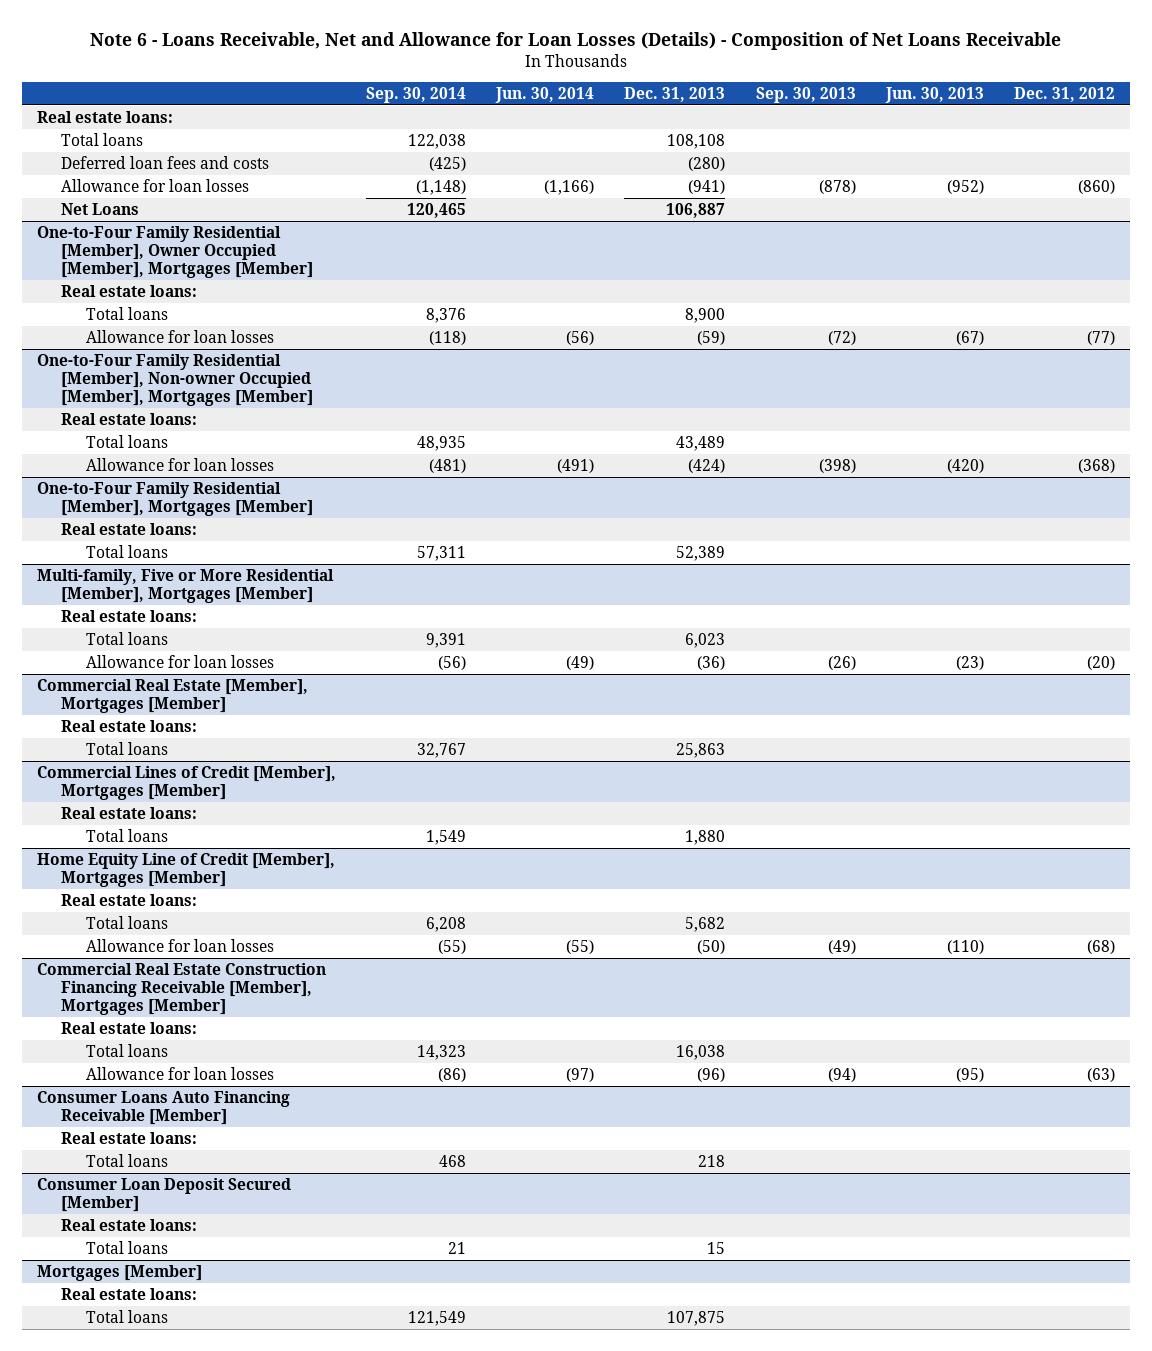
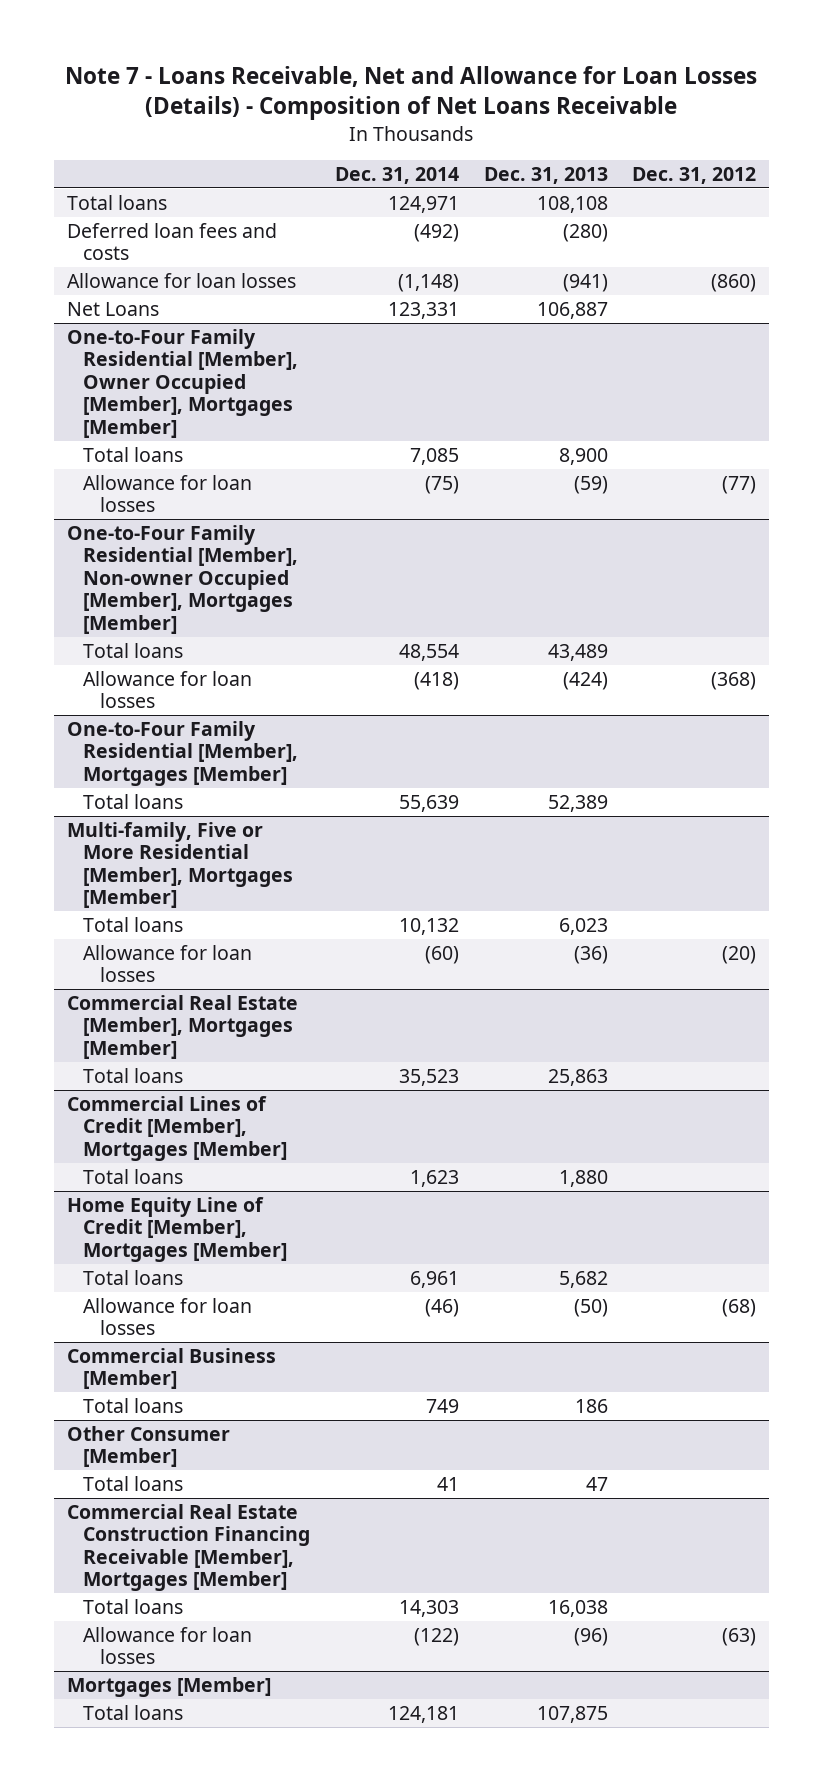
- Note 6 - Loans Receivable, Net and Allowance for Loan Losses (Details) - Composition of Net Loans Receivable
+ Note 7 - Loans Receivable, Net and Allowance for Loan Losses (Details) - Composition of Net Loans Receivable
- | Sep. 30, 2014 | Jun. 30, 2014 | Dec. 31, 2013 | Sep. 30, 2013 | Jun. 30, 2013 | Dec. 31, 2012
+ | Dec. 31, 2014 | Dec. 31, 2013 | Dec. 31, 2012
- Real estate loans:
@ One-to-Four Family Residential [Member], Owner Occupied [Member], Mortgages [Member]
- Real estate loans:
@ One-to-Four Family Residential [Member], Non-owner Occupied [Member], Mortgages [Member]
- Real estate loans:
@ One-to-Four Family Residential [Member], Mortgages [Member]
- Real estate loans:
@ Multi-family, Five or More Residential [Member], Mortgages [Member]
- Real estate loans:
@ Commercial Real Estate [Member], Mortgages [Member]
- Real estate loans:
@ Commercial Lines of Credit [Member], Mortgages [Member]
- Real estate loans:
@ Home Equity Line of Credit [Member], Mortgages [Member]
- Real estate loans:
+ Commercial Business [Member]
+ Total loans | 749 | 186 |
+ Other Consumer [Member]
+ Total loans | 41 | 47 |
@ Commercial Real Estate Construction Financing Receivable [Member], Mortgages [Member]
- Real estate loans:
- Consumer Loans Auto Financing Receivable [Member]
- Real estate loans:
- Total loans | 468 | | 218 | | |
- Consumer Loan Deposit Secured [Member]
- Real estate loans:
- Total loans | 21 | | 15 | | |
@ Mortgages [Member]
- Real estate loans:

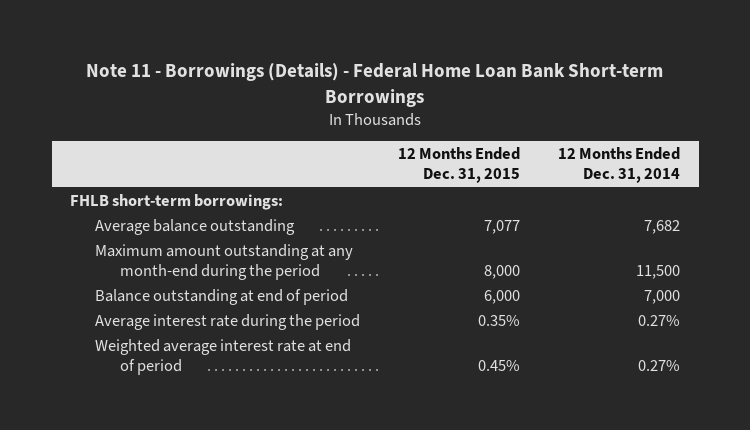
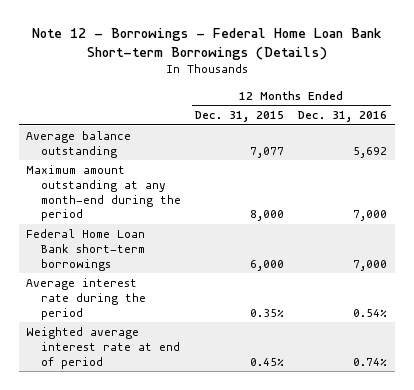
- Note 11 - Borrowings (Details) - Federal Home Loan Bank Short-term Borrowings
+ Note 12 - Borrowings - Federal Home Loan Bank Short-term Borrowings (Details)
- | 12 Months Ended Dec. 31, 2015 | 12 Months Ended Dec. 31, 2014
+ | 12 Months Ended Dec. 31, 2015 | 12 Months Ended Dec. 31, 2016
- FHLB short-term borrowings:
- Balance outstanding at end of period | 6,000 | 7,000
+ Federal Home Loan Bank short-term borrowings | 6,000 | 7,000

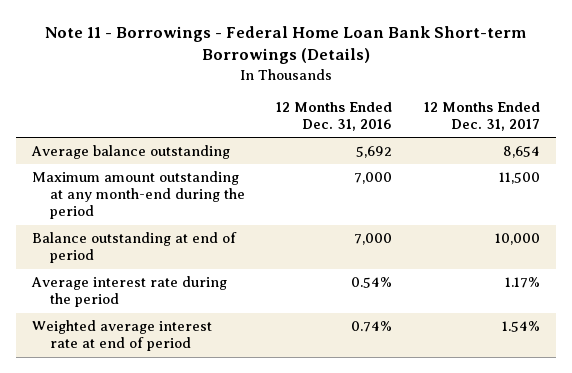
- Note 12 - Borrowings - Federal Home Loan Bank Short-term Borrowings (Details)
+ Note 11 - Borrowings - Federal Home Loan Bank Short-term Borrowings (Details)
- | 12 Months Ended Dec. 31, 2015 | 12 Months Ended Dec. 31, 2016
+ | 12 Months Ended Dec. 31, 2016 | 12 Months Ended Dec. 31, 2017
- Federal Home Loan Bank short-term borrowings | 6,000 | 7,000
+ Balance outstanding at end of period | 7,000 | 10,000

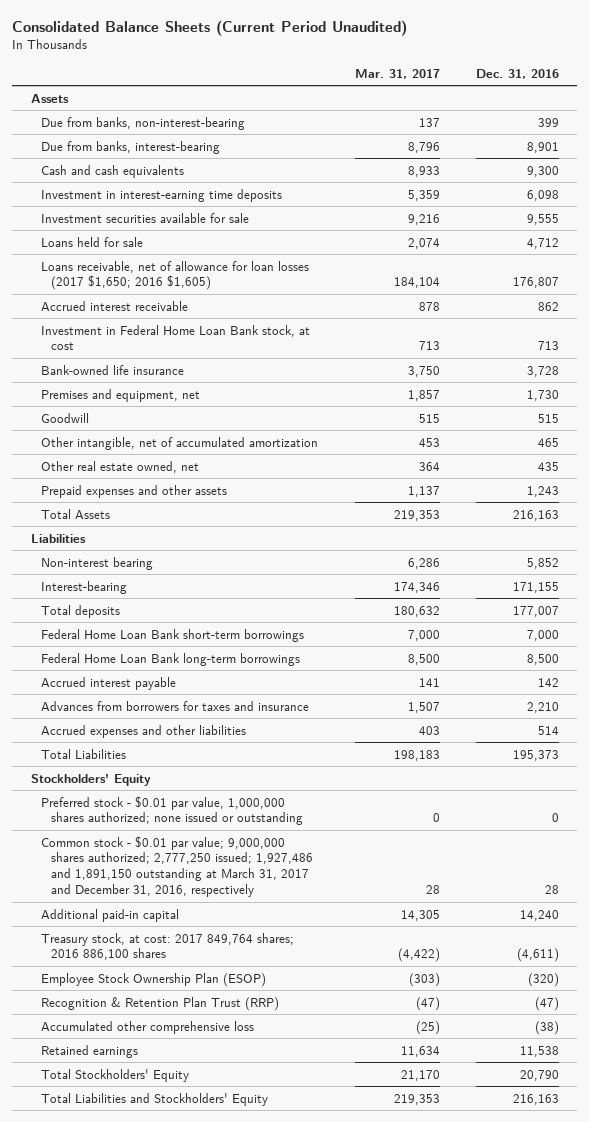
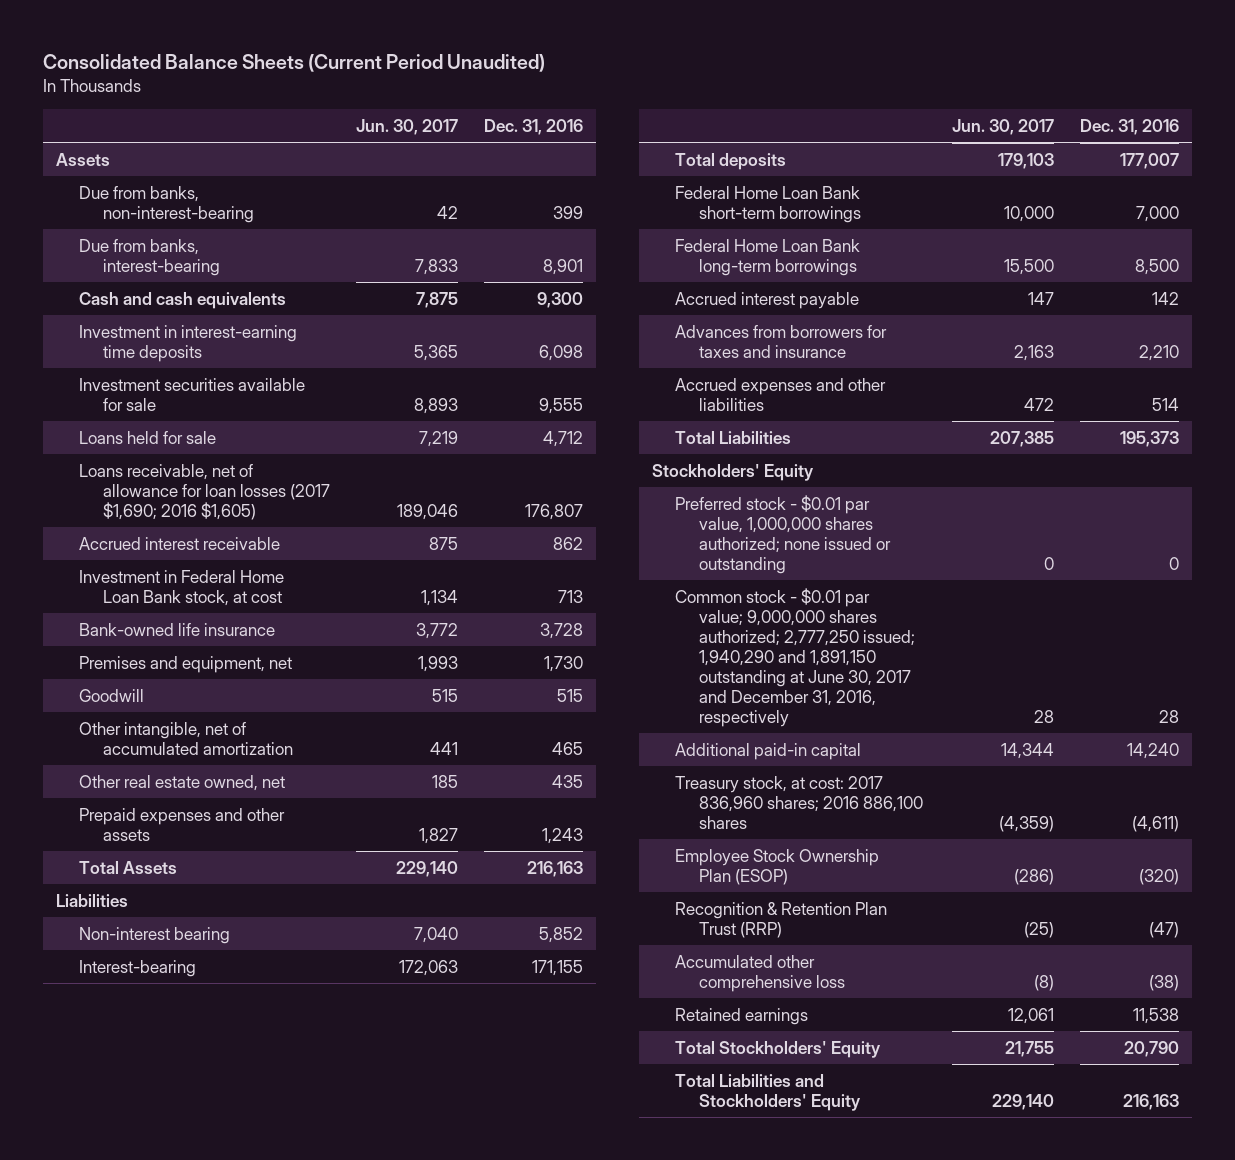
- | Mar. 31, 2017 | Dec. 31, 2016
+ | Jun. 30, 2017 | Dec. 31, 2016
- Loans receivable, net of allowance for loan losses (2017 $1,650; 2016 $1,605) | 184,104 | 176,807
+ Loans receivable, net of allowance for loan losses (2017 $1,690; 2016 $1,605) | 189,046 | 176,807
- Common stock - $0.01 par value; 9,000,000 shares authorized; 2,777,250 issued; 1,927,486 and 1,891,150 outstanding at March 31, 2017 and December 31, 2016, respectively | 28 | 28
+ Common stock - $0.01 par value; 9,000,000 shares authorized; 2,777,250 issued; 1,940,290 and 1,891,150 outstanding at June 30, 2017 and December 31, 2016, respectively | 28 | 28
- Treasury stock, at cost: 2017 849,764 shares; 2016 886,100 shares | (4,422) | (4,611)
+ Treasury stock, at cost: 2017 836,960 shares; 2016 886,100 shares | (4,359) | (4,611)

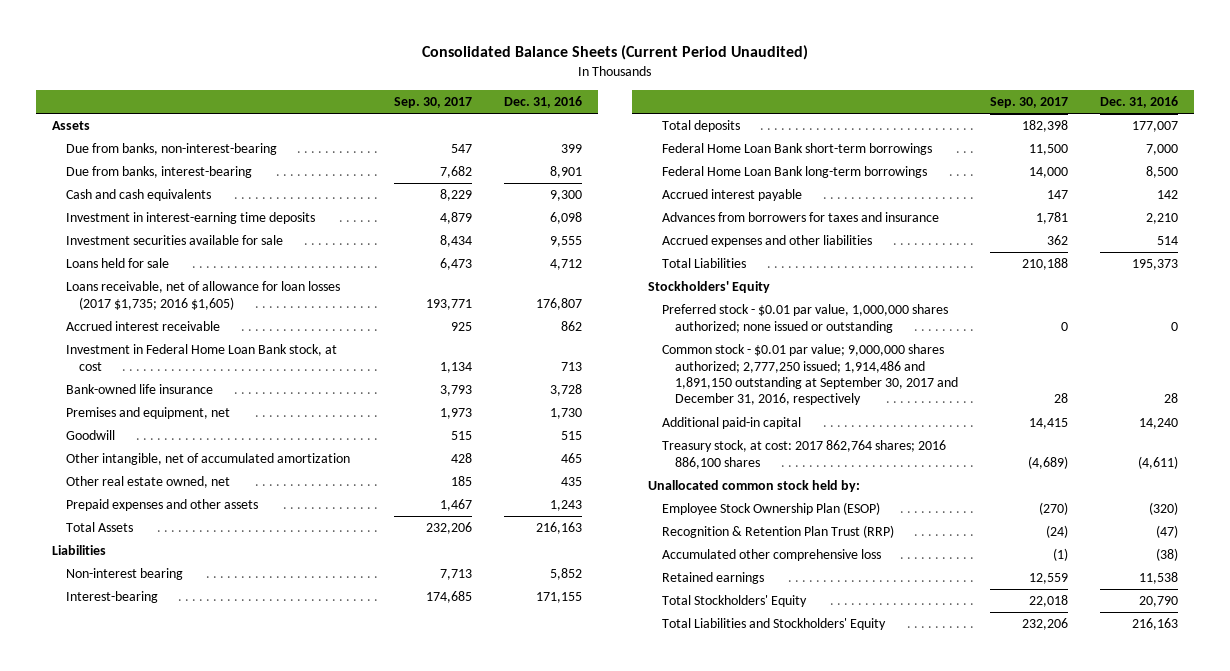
- | Jun. 30, 2017 | Dec. 31, 2016
+ | Sep. 30, 2017 | Dec. 31, 2016
- Loans receivable, net of allowance for loan losses (2017 $1,690; 2016 $1,605) | 189,046 | 176,807
+ Loans receivable, net of allowance for loan losses (2017 $1,735; 2016 $1,605) | 193,771 | 176,807
- Common stock - $0.01 par value; 9,000,000 shares authorized; 2,777,250 issued; 1,940,290 and 1,891,150 outstanding at June 30, 2017 and December 31, 2016, respectively | 28 | 28
+ Common stock - $0.01 par value; 9,000,000 shares authorized; 2,777,250 issued; 1,914,486 and 1,891,150 outstanding at September 30, 2017 and December 31, 2016, respectively | 28 | 28
- Treasury stock, at cost: 2017 836,960 shares; 2016 886,100 shares | (4,359) | (4,611)
+ Treasury stock, at cost: 2017 862,764 shares; 2016 886,100 shares | (4,689) | (4,611)
+ Unallocated common stock held by:

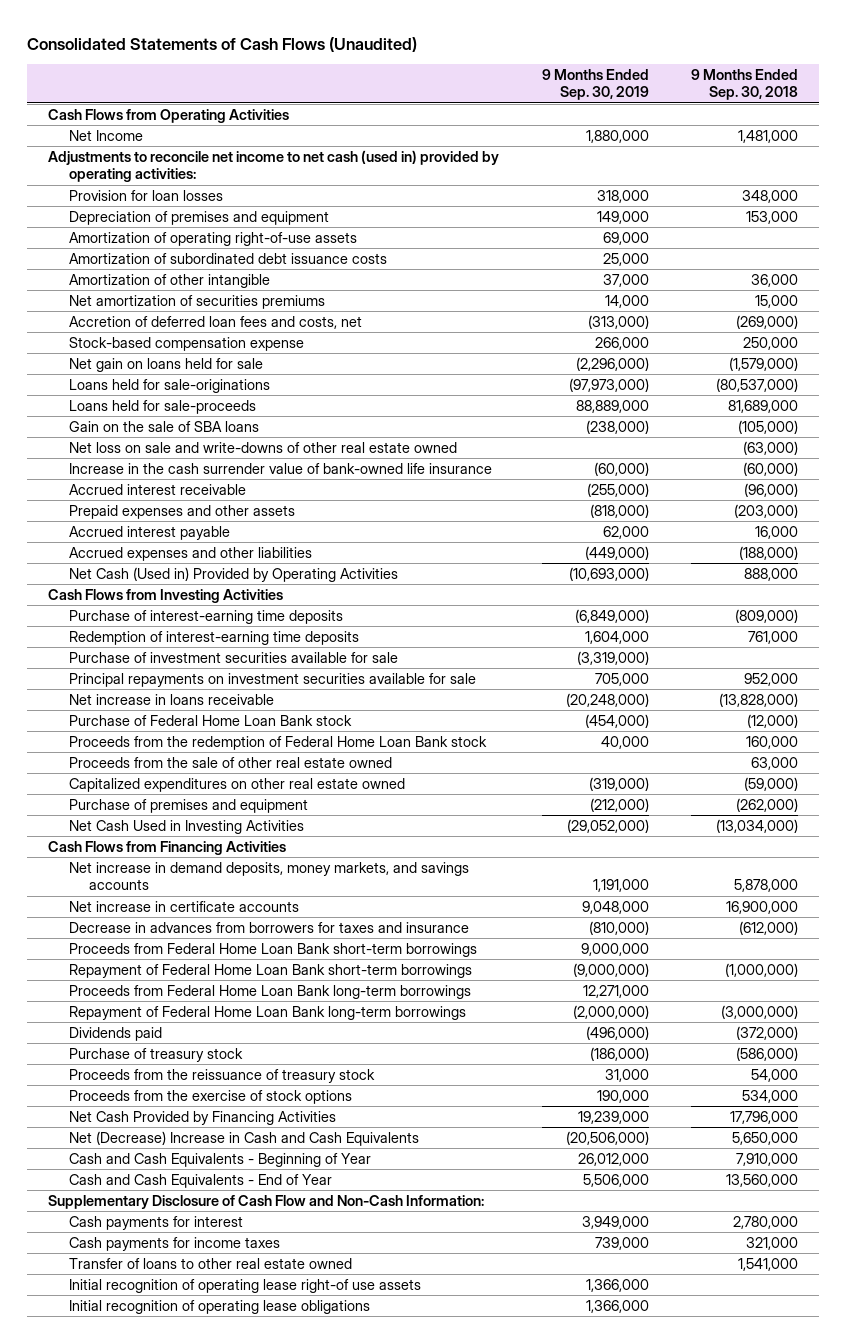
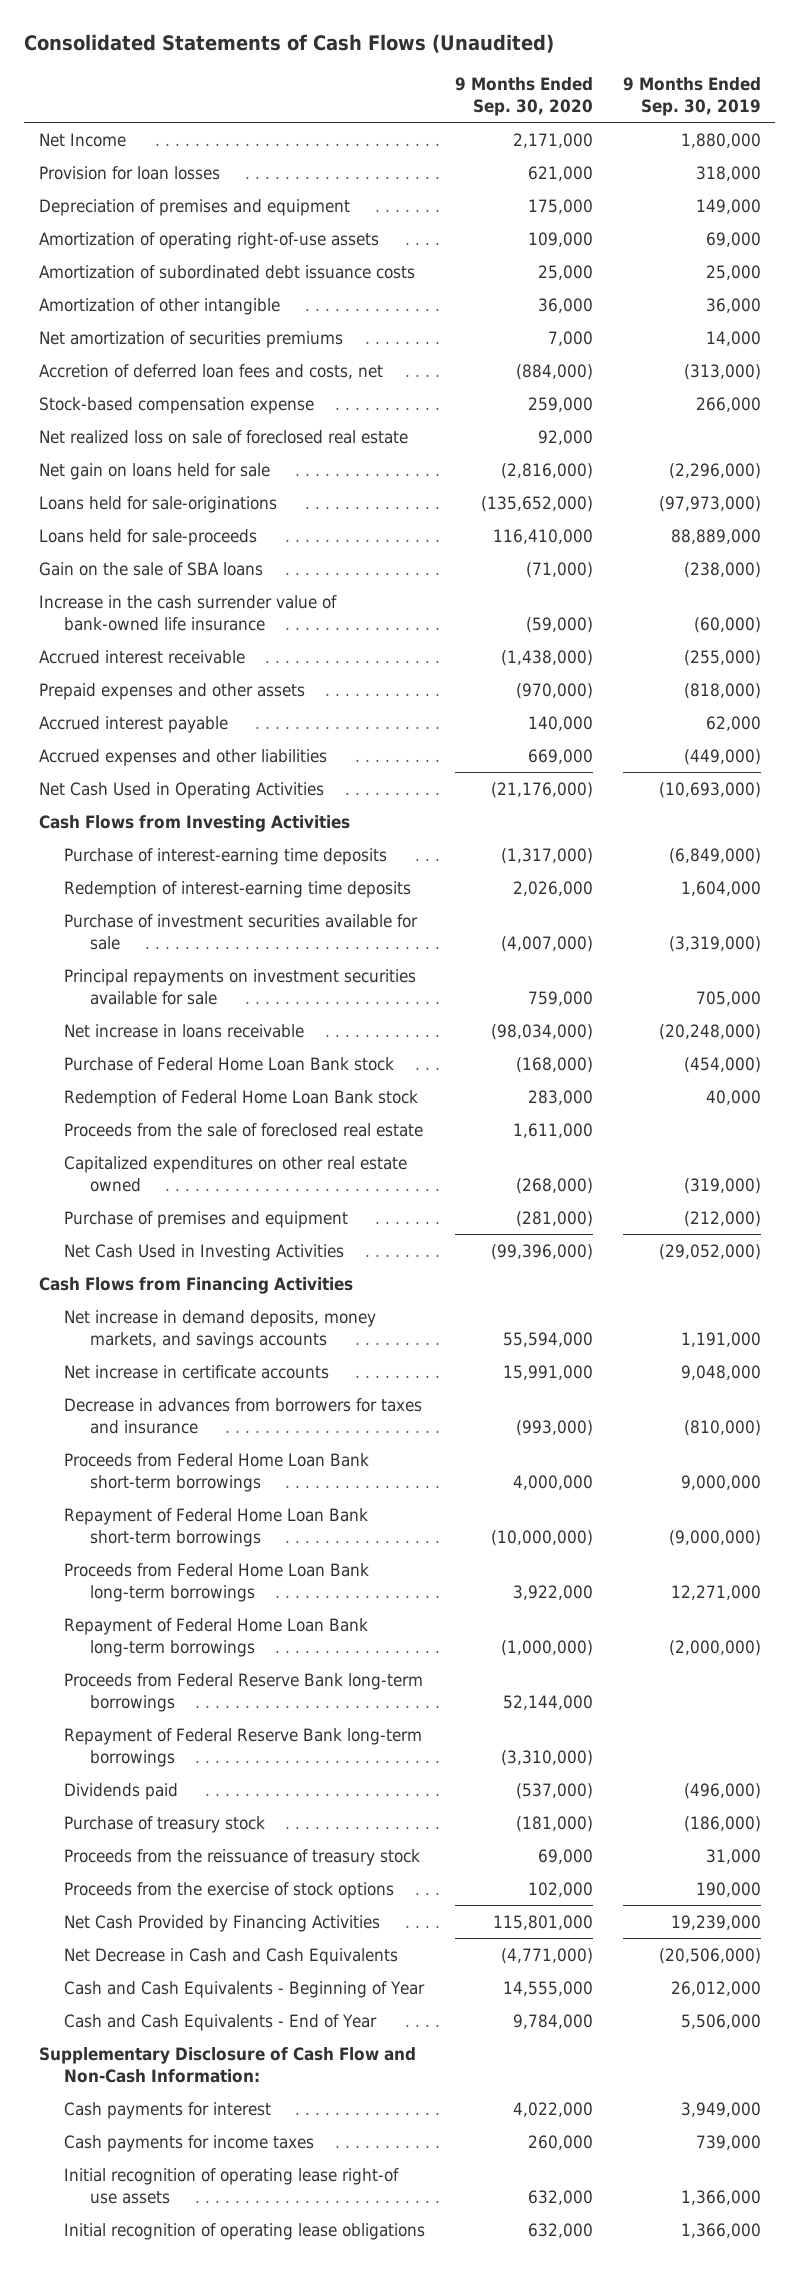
- | 9 Months Ended Sep. 30, 2019 | 9 Months Ended Sep. 30, 2018
+ | 9 Months Ended Sep. 30, 2020 | 9 Months Ended Sep. 30, 2019
- Cash Flows from Operating Activities
- Adjustments to reconcile net income to net cash (used in) provided by operating activities:
- Amortization of other intangible | 37,000 | 36,000
+ Amortization of other intangible | 36,000 | 36,000
+ Net realized loss on sale of foreclosed real estate | 92,000 |
- Net loss on sale and write-downs of other real estate owned | | (63,000)
- Net Cash (Used in) Provided by Operating Activities | (10,693,000) | 888,000
+ Net Cash Used in Operating Activities | (21,176,000) | (10,693,000)
- Proceeds from the redemption of Federal Home Loan Bank stock | 40,000 | 160,000
- Proceeds from the sale of other real estate owned | | 63,000
+ Redemption of Federal Home Loan Bank stock | 283,000 | 40,000
+ Proceeds from the sale of foreclosed real estate | 1,611,000 |
+ Proceeds from Federal Reserve Bank long-term borrowings | 52,144,000 |
+ Repayment of Federal Reserve Bank long-term borrowings | (3,310,000) |
- Net (Decrease) Increase in Cash and Cash Equivalents | (20,506,000) | 5,650,000
+ Net Decrease in Cash and Cash Equivalents | (4,771,000) | (20,506,000)
- Transfer of loans to other real estate owned | | 1,541,000

